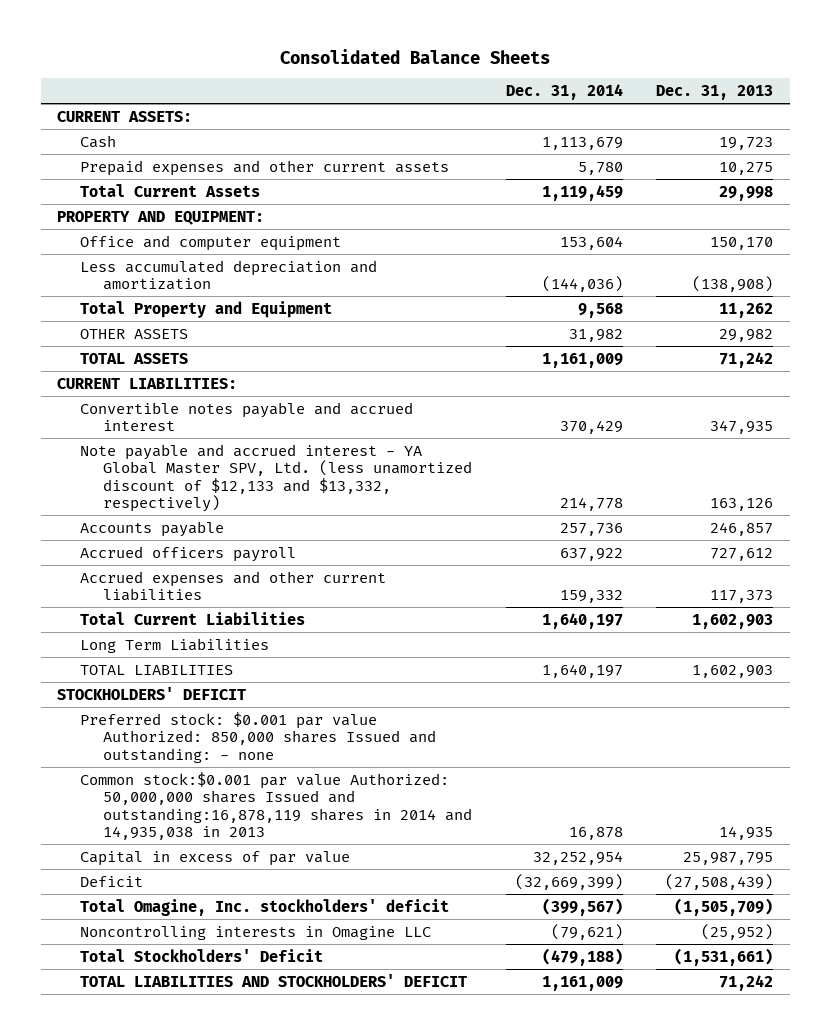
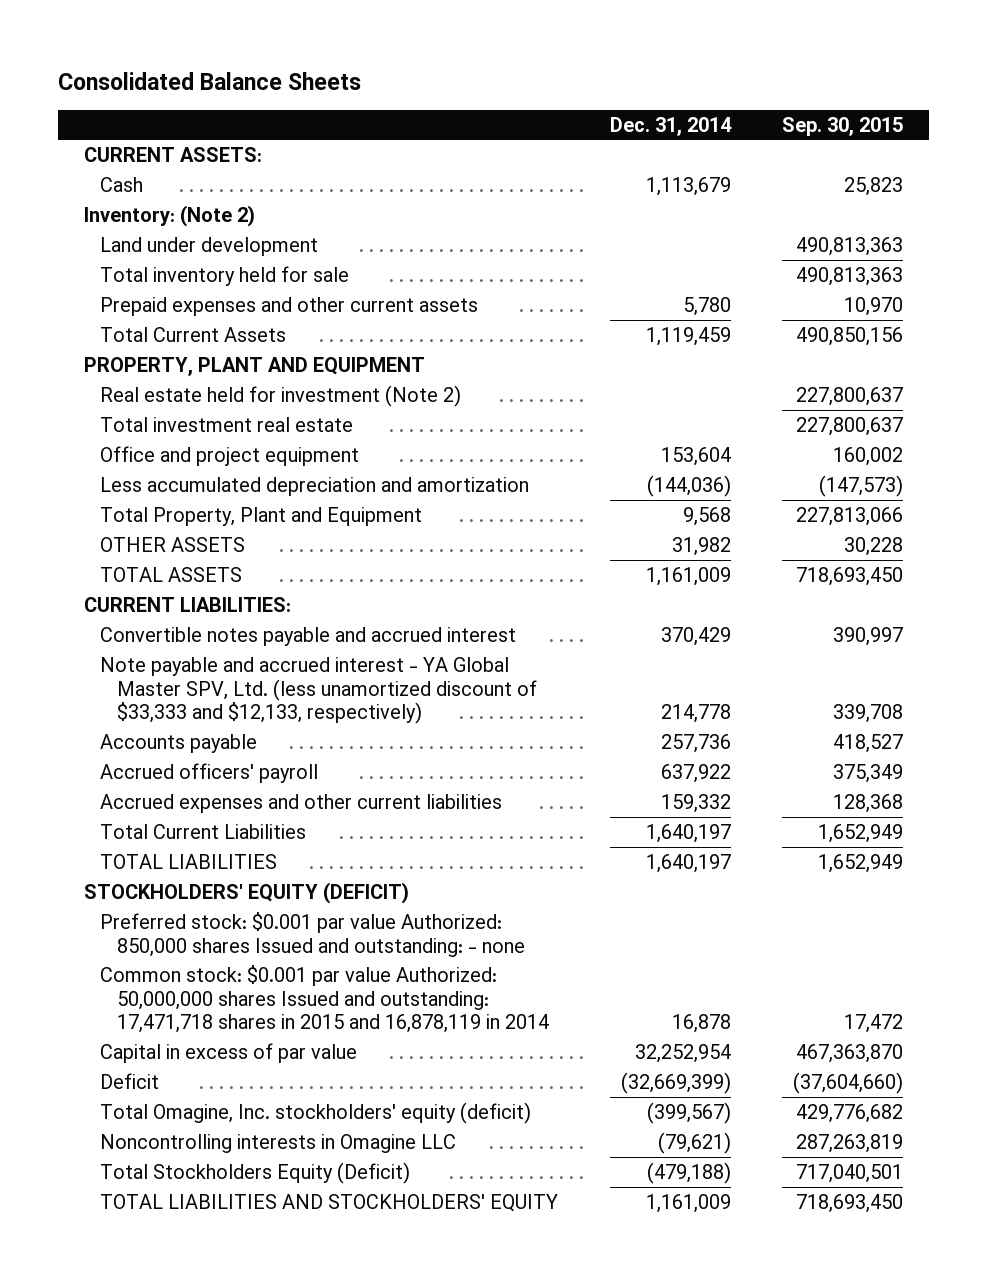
- | Dec. 31, 2014 | Dec. 31, 2013
+ | Dec. 31, 2014 | Sep. 30, 2015
+ Inventory: (Note 2)
+ Land under development | | 490,813,363
+ Total inventory held for sale | | 490,813,363
- PROPERTY AND EQUIPMENT:
- Office and computer equipment | 153,604 | 150,170
+ PROPERTY, PLANT AND EQUIPMENT
+ Real estate held for investment (Note 2) | | 227,800,637
+ Total investment real estate | | 227,800,637
+ Office and project equipment | 153,604 | 160,002
- Total Property and Equipment | 9,568 | 11,262
+ Total Property, Plant and Equipment | 9,568 | 227,813,066
- Note payable and accrued interest - YA Global Master SPV, Ltd. (less unamortized discount of $12,133 and $13,332, respectively) | 214,778 | 163,126
+ Note payable and accrued interest - YA Global Master SPV, Ltd. (less unamortized discount of $33,333 and $12,133, respectively) | 214,778 | 339,708
- Accrued officers payroll | 637,922 | 727,612
+ Accrued officers' payroll | 637,922 | 375,349
- Long Term Liabilities
- STOCKHOLDERS' DEFICIT
+ STOCKHOLDERS' EQUITY (DEFICIT)
- Common stock:$0.001 par value Authorized: 50,000,000 shares Issued and outstanding:16,878,119 shares in 2014 and 14,935,038 in 2013 | 16,878 | 14,935
+ Common stock: $0.001 par value Authorized: 50,000,000 shares Issued and outstanding: 17,471,718 shares in 2015 and 16,878,119 in 2014 | 16,878 | 17,472
- Total Omagine, Inc. stockholders' deficit | (399,567) | (1,505,709)
+ Total Omagine, Inc. stockholders' equity (deficit) | (399,567) | 429,776,682
- Total Stockholders' Deficit | (479,188) | (1,531,661)
- TOTAL LIABILITIES AND STOCKHOLDERS' DEFICIT | 1,161,009 | 71,242
+ Total Stockholders Equity (Deficit) | (479,188) | 717,040,501
+ TOTAL LIABILITIES AND STOCKHOLDERS' EQUITY | 1,161,009 | 718,693,450

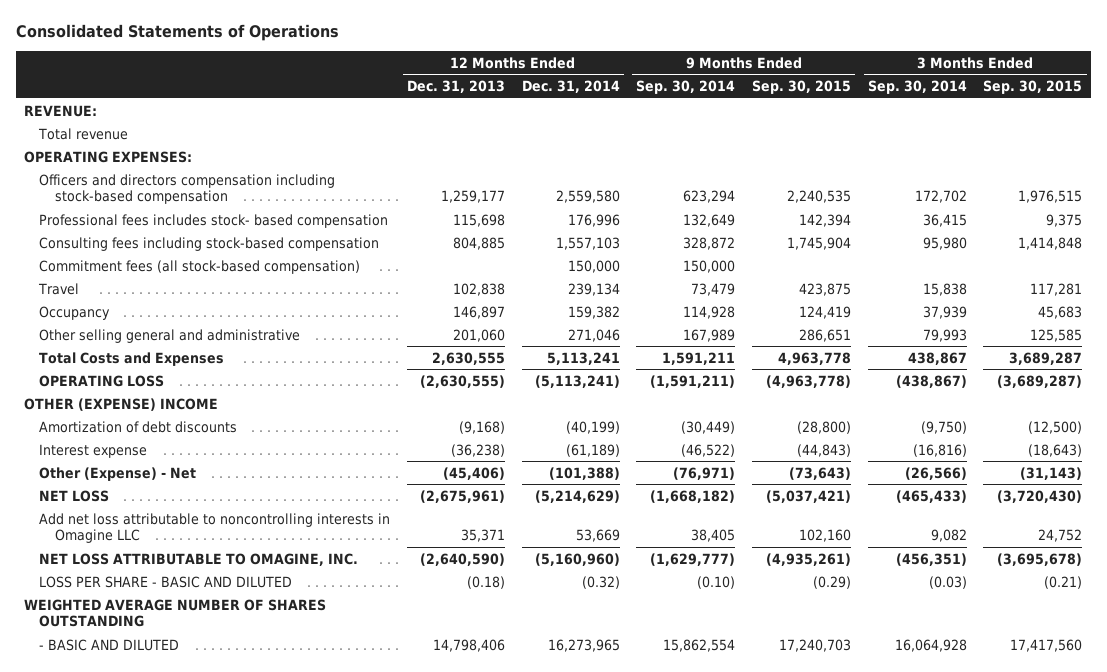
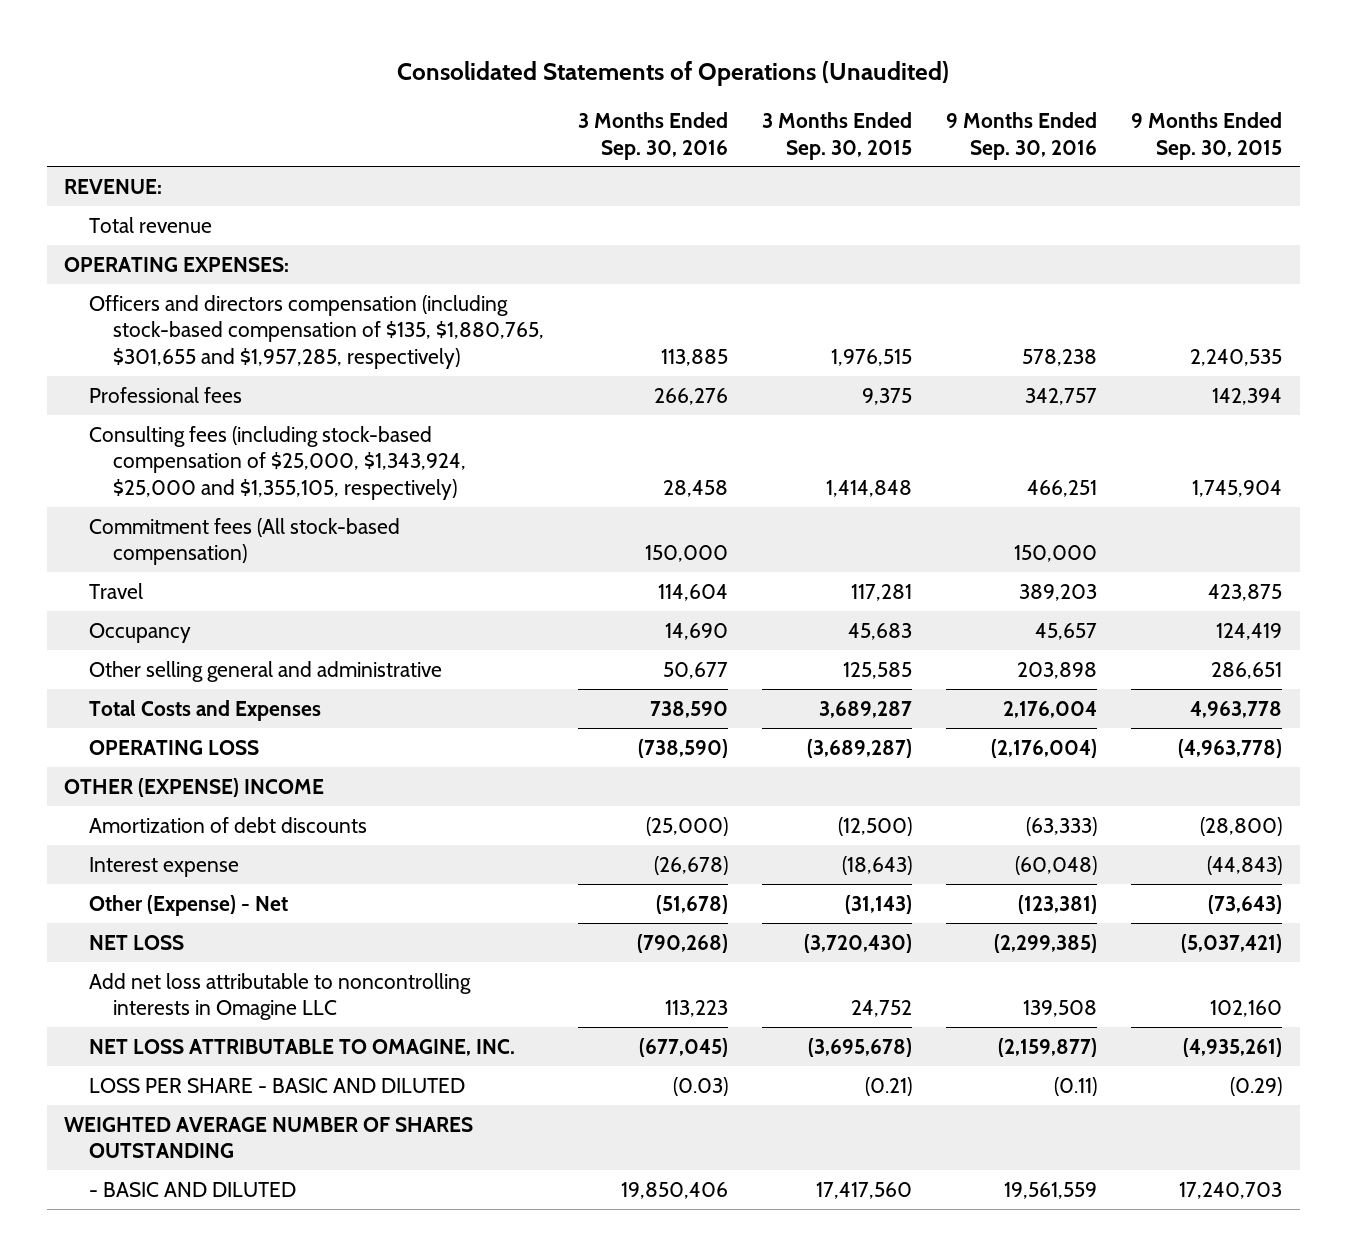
- Consolidated Statements of Operations
+ Consolidated Statements of Operations (Unaudited)
- | 12 Months Ended Dec. 31, 2013 | 12 Months Ended Dec. 31, 2014 | 9 Months Ended Sep. 30, 2014 | 9 Months Ended Sep. 30, 2015 | 3 Months Ended Sep. 30, 2014 | 3 Months Ended Sep. 30, 2015
+ | 3 Months Ended Sep. 30, 2016 | 3 Months Ended Sep. 30, 2015 | 9 Months Ended Sep. 30, 2016 | 9 Months Ended Sep. 30, 2015
- Officers and directors compensation including stock-based compensation | 1,259,177 | 2,559,580 | 623,294 | 2,240,535 | 172,702 | 1,976,515
- Professional fees includes stock- based compensation | 115,698 | 176,996 | 132,649 | 142,394 | 36,415 | 9,375
- Consulting fees including stock-based compensation | 804,885 | 1,557,103 | 328,872 | 1,745,904 | 95,980 | 1,414,848
- Commitment fees (all stock-based compensation) | | 150,000 | 150,000 | | |
+ Officers and directors compensation (including stock-based compensation of $135, $1,880,765, $301,655 and $1,957,285, respectively) | 113,885 | 1,976,515 | 578,238 | 2,240,535
+ Professional fees | 266,276 | 9,375 | 342,757 | 142,394
+ Consulting fees (including stock-based compensation of $25,000, $1,343,924, $25,000 and $1,355,105, respectively) | 28,458 | 1,414,848 | 466,251 | 1,745,904
+ Commitment fees (All stock-based compensation) | 150,000 | | 150,000 |

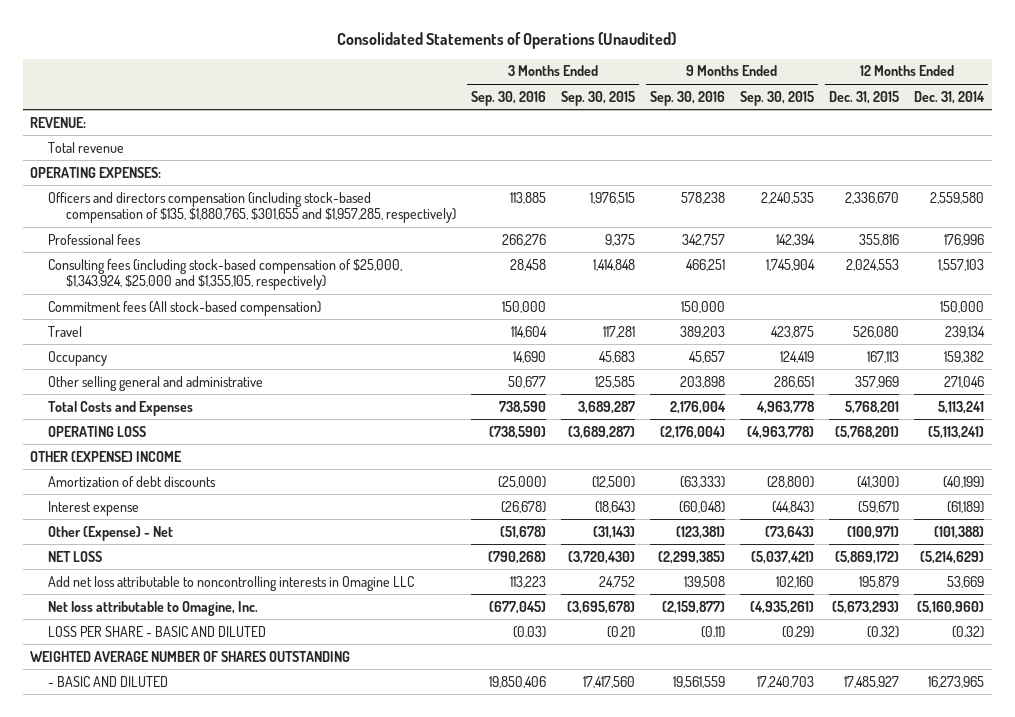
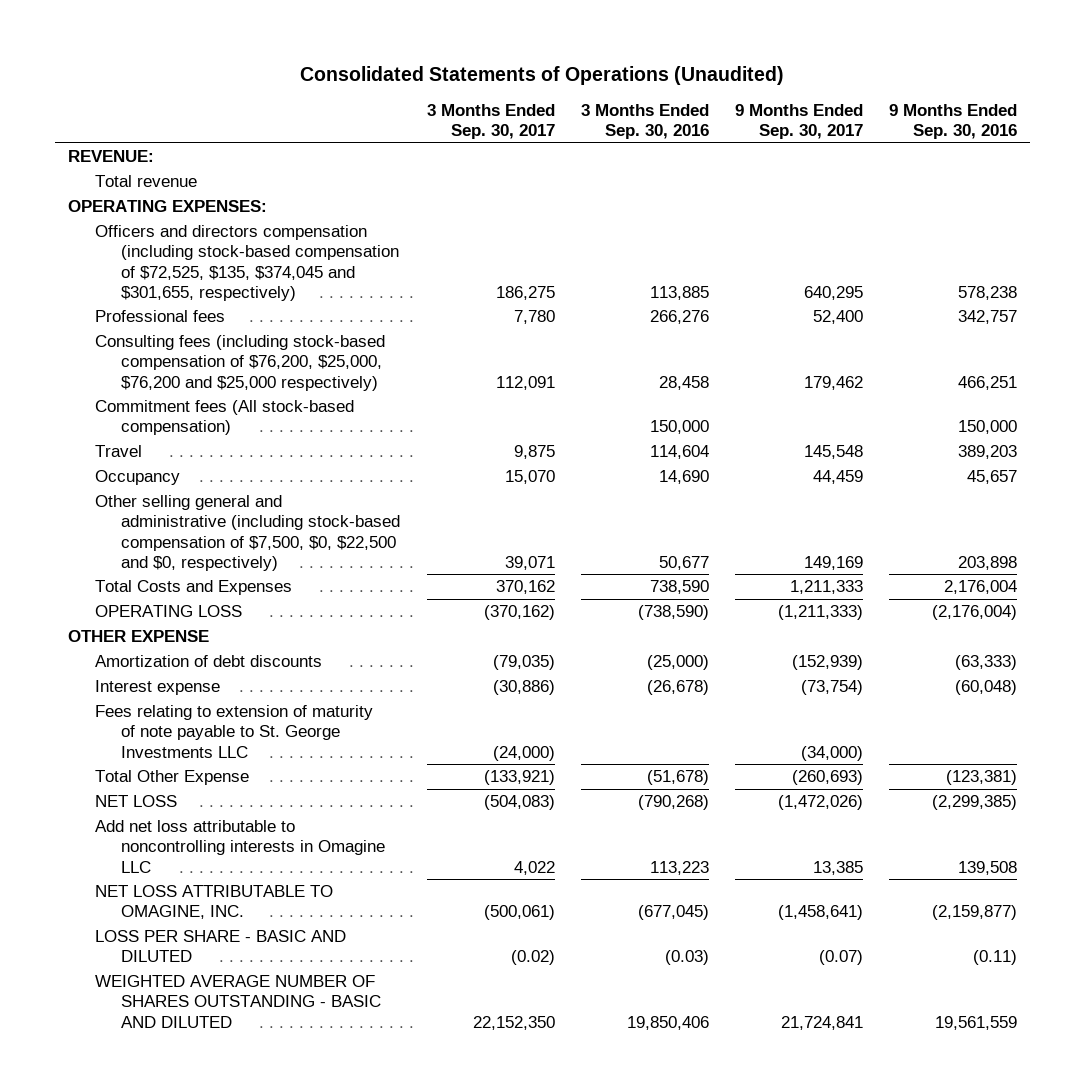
- | 3 Months Ended Sep. 30, 2016 | 3 Months Ended Sep. 30, 2015 | 9 Months Ended Sep. 30, 2016 | 9 Months Ended Sep. 30, 2015 | 12 Months Ended Dec. 31, 2015 | 12 Months Ended Dec. 31, 2014
+ | 3 Months Ended Sep. 30, 2017 | 3 Months Ended Sep. 30, 2016 | 9 Months Ended Sep. 30, 2017 | 9 Months Ended Sep. 30, 2016
- Officers and directors compensation (including stock-based compensation of $135, $1,880,765, $301,655 and $1,957,285, respectively) | 113,885 | 1,976,515 | 578,238 | 2,240,535 | 2,336,670 | 2,559,580
+ Officers and directors compensation (including stock-based compensation of $72,525, $135, $374,045 and $301,655, respectively) | 186,275 | 113,885 | 640,295 | 578,238
- Consulting fees (including stock-based compensation of $25,000, $1,343,924, $25,000 and $1,355,105, respectively) | 28,458 | 1,414,848 | 466,251 | 1,745,904 | 2,024,553 | 1,557,103
+ Consulting fees (including stock-based compensation of $76,200, $25,000, $76,200 and $25,000 respectively) | 112,091 | 28,458 | 179,462 | 466,251
- Other selling general and administrative | 50,677 | 125,585 | 203,898 | 286,651 | 357,969 | 271,046
+ Other selling general and administrative (including stock-based compensation of $7,500, $0, $22,500 and $0, respectively) | 39,071 | 50,677 | 149,169 | 203,898
- OTHER (EXPENSE) INCOME
+ OTHER EXPENSE
- Other (Expense) - Net | (51,678) | (31,143) | (123,381) | (73,643) | (100,971) | (101,388)
+ Fees relating to extension of maturity of note payable to St. George Investments LLC | (24,000) | | (34,000) |
+ Total Other Expense | (133,921) | (51,678) | (260,693) | (123,381)
- Net loss attributable to Omagine, Inc. | (677,045) | (3,695,678) | (2,159,877) | (4,935,261) | (5,673,293) | (5,160,960)
+ NET LOSS ATTRIBUTABLE TO OMAGINE, INC. | (500,061) | (677,045) | (1,458,641) | (2,159,877)
- WEIGHTED AVERAGE NUMBER OF SHARES OUTSTANDING
- - BASIC AND DILUTED | 19,850,406 | 17,417,560 | 19,561,559 | 17,240,703 | 17,485,927 | 16,273,965
+ WEIGHTED AVERAGE NUMBER OF SHARES OUTSTANDING - BASIC AND DILUTED | 22,152,350 | 19,850,406 | 21,724,841 | 19,561,559

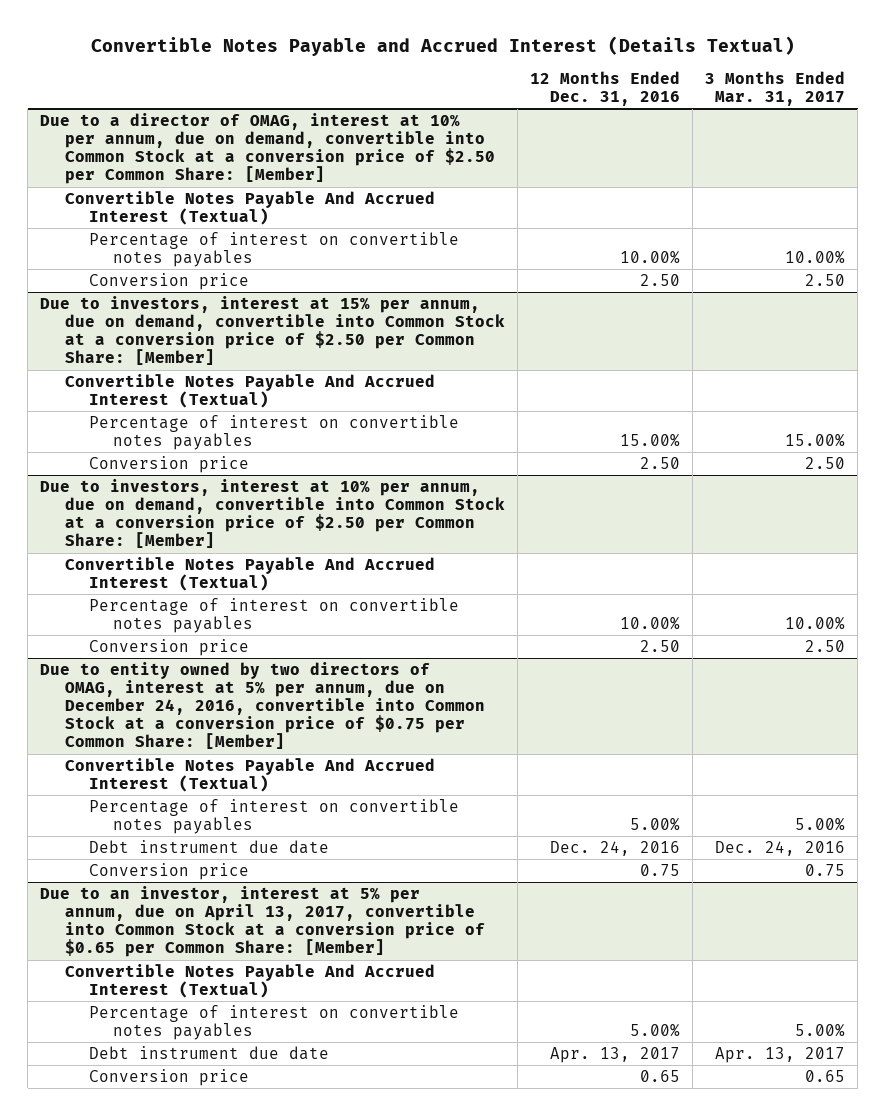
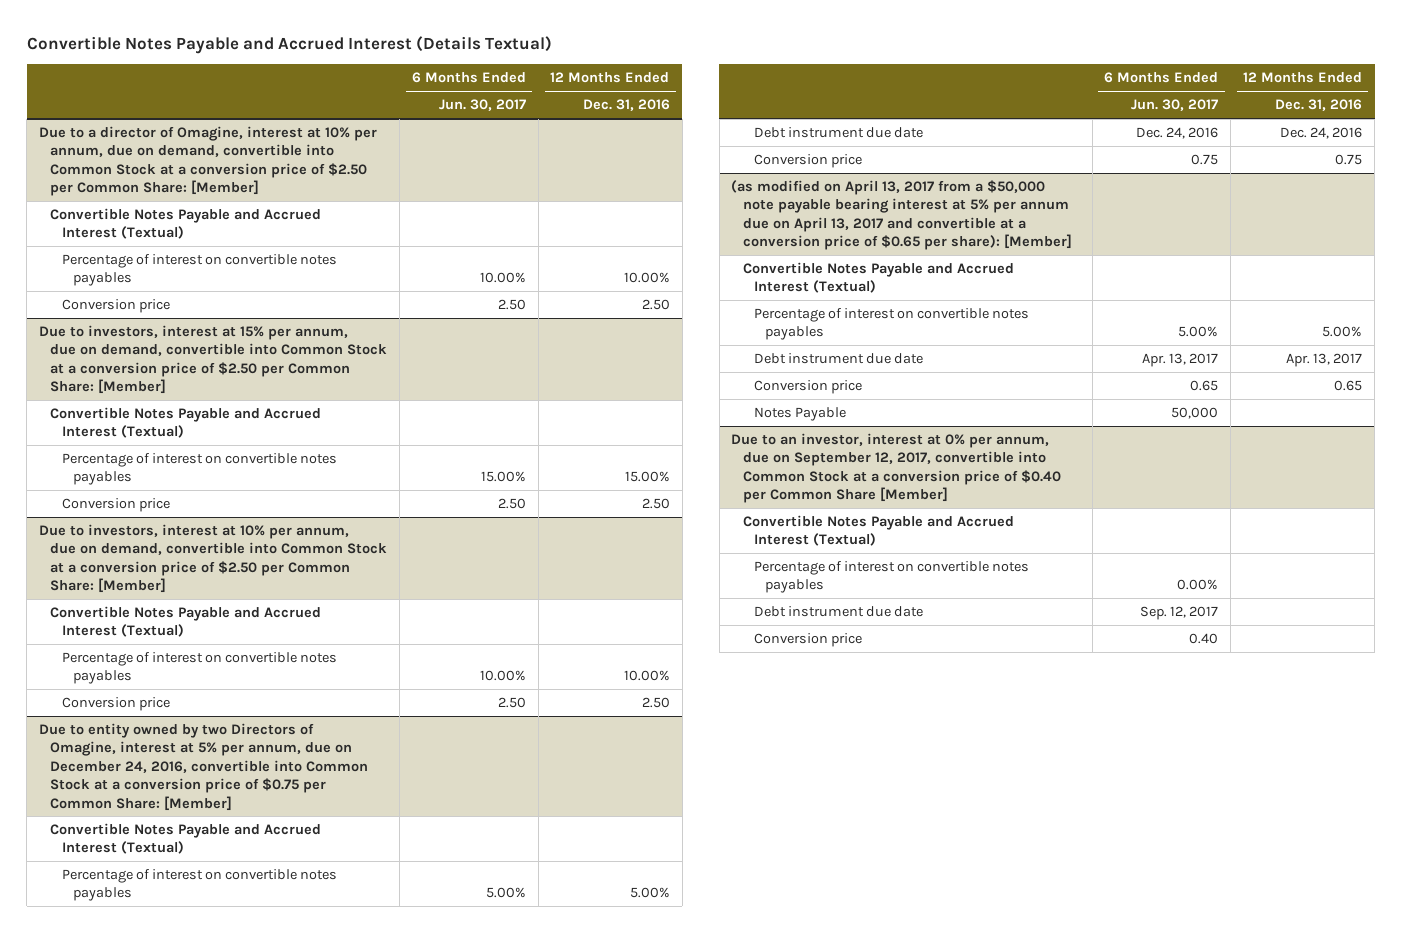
- | 12 Months Ended Dec. 31, 2016 | 3 Months Ended Mar. 31, 2017
+ | 6 Months Ended Jun. 30, 2017 | 12 Months Ended Dec. 31, 2016
- Due to a director of OMAG, interest at 10% per annum, due on demand, convertible into Common Stock at a conversion price of $2.50 per Common Share: [Member]
- Convertible Notes Payable And Accrued Interest (Textual)
+ Due to a director of Omagine, interest at 10% per annum, due on demand, convertible into Common Stock at a conversion price of $2.50 per Common Share: [Member]
+ Convertible Notes Payable and Accrued Interest (Textual)
@ Due to investors, interest at 15% per annum, due on demand, convertible into Common Stock at a conversion price of $2.50 per Common Share: [Member]
- Convertible Notes Payable And Accrued Interest (Textual)
+ Convertible Notes Payable and Accrued Interest (Textual)
@ Due to investors, interest at 10% per annum, due on demand, convertible into Common Stock at a conversion price of $2.50 per Common Share: [Member]
- Convertible Notes Payable And Accrued Interest (Textual)
+ Convertible Notes Payable and Accrued Interest (Textual)
- Due to entity owned by two directors of OMAG, interest at 5% per annum, due on December 24, 2016, convertible into Common Stock at a conversion price of $0.75 per Common Share: [Member]
- Convertible Notes Payable And Accrued Interest (Textual)
+ Due to entity owned by two Directors of Omagine, interest at 5% per annum, due on December 24, 2016, convertible into Common Stock at a conversion price of $0.75 per Common Share: [Member]
+ Convertible Notes Payable and Accrued Interest (Textual)
- Due to an investor, interest at 5% per annum, due on April 13, 2017, convertible into Common Stock at a conversion price of $0.65 per Common Share: [Member]
- Convertible Notes Payable And Accrued Interest (Textual)
+ (as modified on April 13, 2017 from a $50,000 note payable bearing interest at 5% per annum due on April 13, 2017 and convertible at a conversion price of $0.65 per share): [Member]
+ Convertible Notes Payable and Accrued Interest (Textual)
+ Notes Payable | 50,000 |
+ Due to an investor, interest at 0% per annum, due on September 12, 2017, convertible into Common Stock at a conversion price of $0.40 per Common Share [Member]
+ Convertible Notes Payable and Accrued Interest (Textual)
+ Percentage of interest on convertible notes payables | 0.00% |
+ Debt instrument due date | Sep. 12, 2017 |
+ Conversion price | 0.40 |

